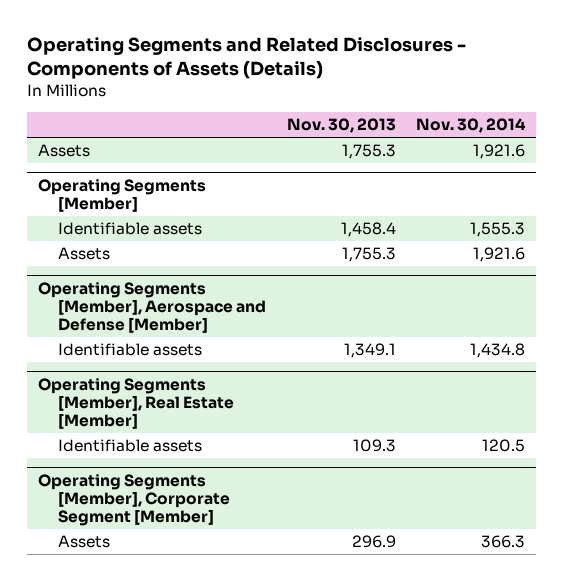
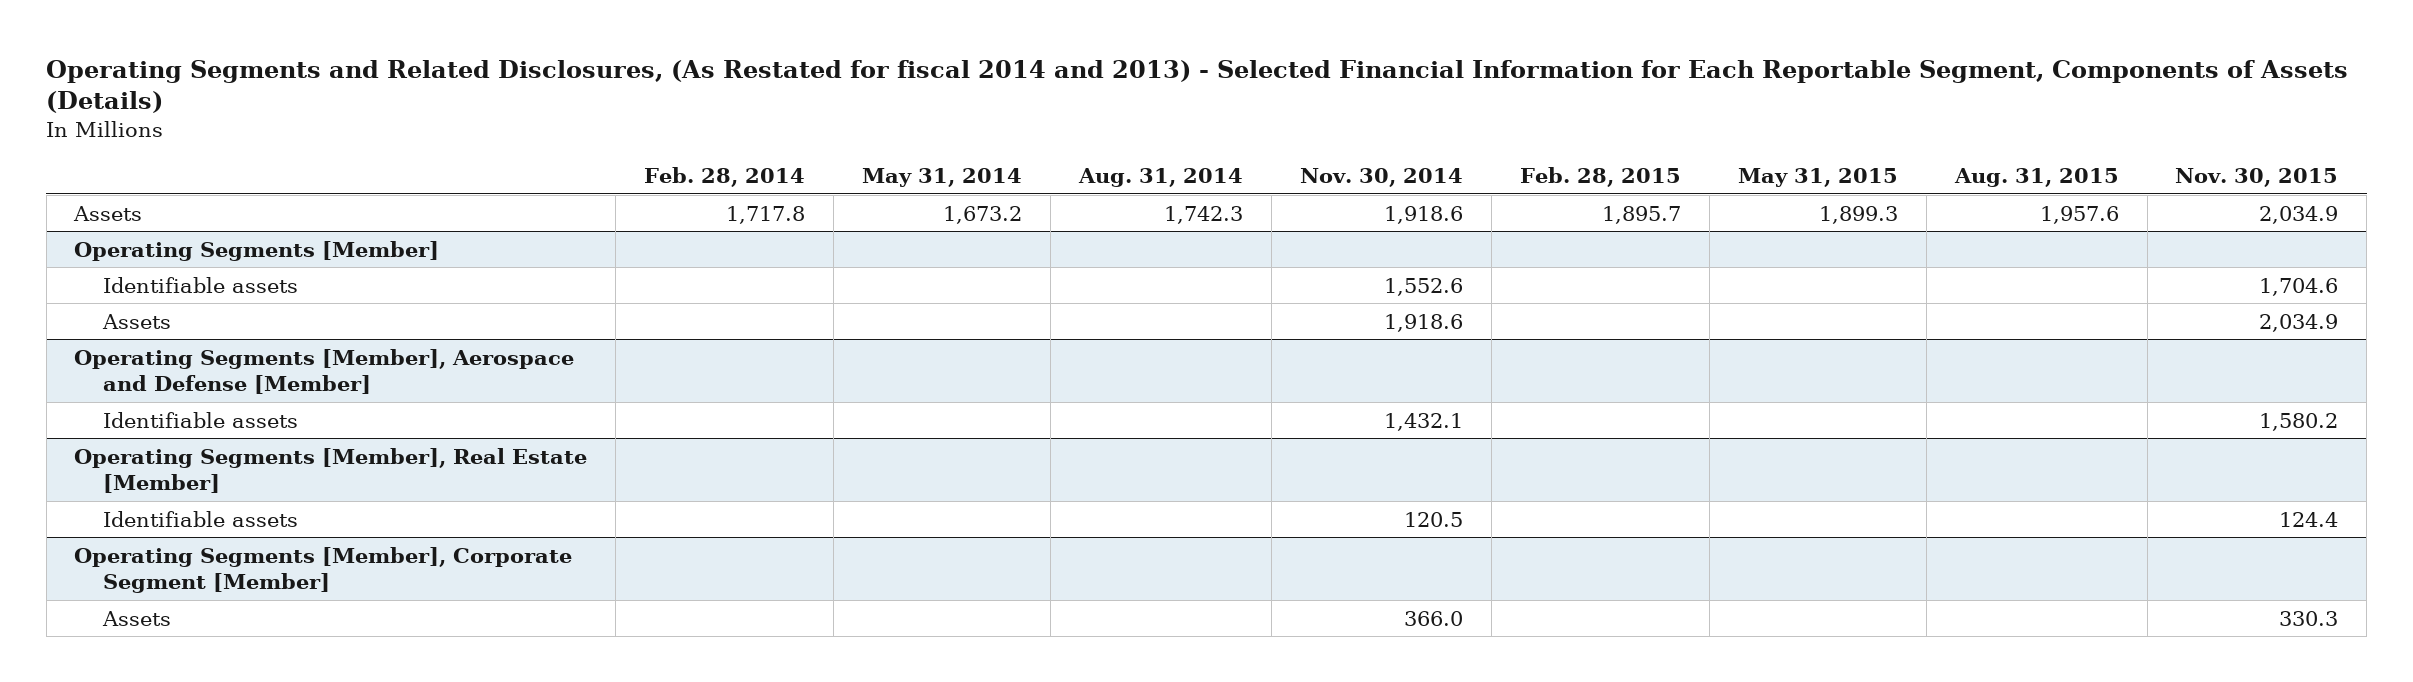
- Operating Segments and Related Disclosures - Components of Assets (Details)
+ Operating Segments and Related Disclosures, (As Restated for fiscal 2014 and 2013) - Selected Financial Information for Each Reportable Segment, Components of Assets (Details)
- | Nov. 30, 2013 | Nov. 30, 2014
+ | Feb. 28, 2014 | May 31, 2014 | Aug. 31, 2014 | Nov. 30, 2014 | Feb. 28, 2015 | May 31, 2015 | Aug. 31, 2015 | Nov. 30, 2015
- Assets | 1,755.3 | 1,921.6
+ Assets | 1,717.8 | 1,673.2 | 1,742.3 | 1,918.6 | 1,895.7 | 1,899.3 | 1,957.6 | 2,034.9
@ Operating Segments [Member]
- Identifiable assets | 1,458.4 | 1,555.3
- Assets | 1,755.3 | 1,921.6
+ Identifiable assets | | | | 1,552.6 | | | | 1,704.6
+ Assets | | | | 1,918.6 | | | | 2,034.9
@ Operating Segments [Member], Aerospace and Defense [Member]
- Identifiable assets | 1,349.1 | 1,434.8
+ Identifiable assets | | | | 1,432.1 | | | | 1,580.2
@ Operating Segments [Member], Corporate Segment [Member]
- Assets | 296.9 | 366.3
+ Assets | | | | 366.0 | | | | 330.3

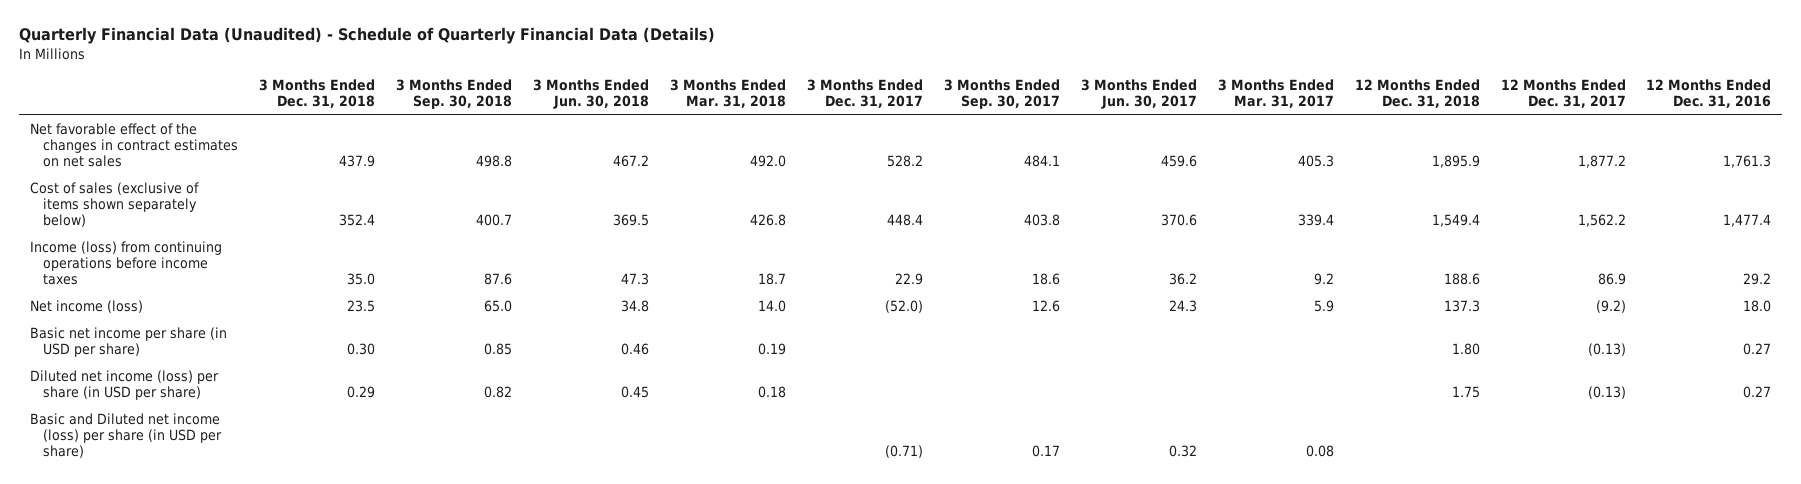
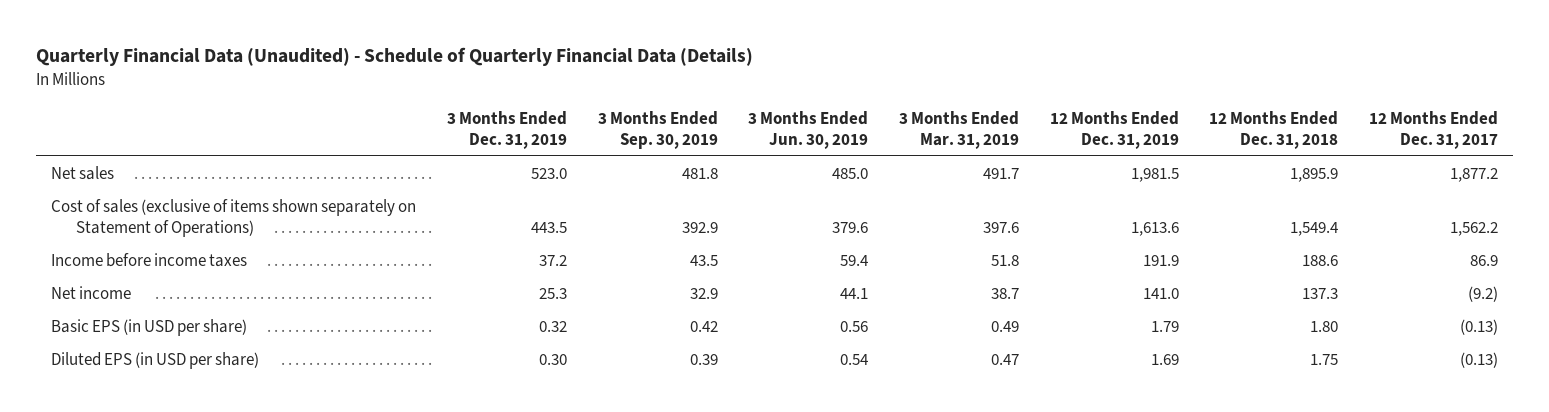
- | 3 Months Ended Dec. 31, 2018 | 3 Months Ended Sep. 30, 2018 | 3 Months Ended Jun. 30, 2018 | 3 Months Ended Mar. 31, 2018 | 3 Months Ended Dec. 31, 2017 | 3 Months Ended Sep. 30, 2017 | 3 Months Ended Jun. 30, 2017 | 3 Months Ended Mar. 31, 2017 | 12 Months Ended Dec. 31, 2018 | 12 Months Ended Dec. 31, 2017 | 12 Months Ended Dec. 31, 2016
+ | 3 Months Ended Dec. 31, 2019 | 3 Months Ended Sep. 30, 2019 | 3 Months Ended Jun. 30, 2019 | 3 Months Ended Mar. 31, 2019 | 12 Months Ended Dec. 31, 2019 | 12 Months Ended Dec. 31, 2018 | 12 Months Ended Dec. 31, 2017
- Net favorable effect of the changes in contract estimates on net sales | 437.9 | 498.8 | 467.2 | 492.0 | 528.2 | 484.1 | 459.6 | 405.3 | 1,895.9 | 1,877.2 | 1,761.3
- Cost of sales (exclusive of items shown separately below) | 352.4 | 400.7 | 369.5 | 426.8 | 448.4 | 403.8 | 370.6 | 339.4 | 1,549.4 | 1,562.2 | 1,477.4
- Income (loss) from continuing operations before income taxes | 35.0 | 87.6 | 47.3 | 18.7 | 22.9 | 18.6 | 36.2 | 9.2 | 188.6 | 86.9 | 29.2
- Net income (loss) | 23.5 | 65.0 | 34.8 | 14.0 | (52.0) | 12.6 | 24.3 | 5.9 | 137.3 | (9.2) | 18.0
- Basic net income per share (in USD per share) | 0.30 | 0.85 | 0.46 | 0.19 | | | | | 1.80 | (0.13) | 0.27
- Diluted net income (loss) per share (in USD per share) | 0.29 | 0.82 | 0.45 | 0.18 | | | | | 1.75 | (0.13) | 0.27
- Basic and Diluted net income (loss) per share (in USD per share) | | | | | (0.71) | 0.17 | 0.32 | 0.08 | | |
+ Net sales | 523.0 | 481.8 | 485.0 | 491.7 | 1,981.5 | 1,895.9 | 1,877.2
+ Cost of sales (exclusive of items shown separately on Statement of Operations) | 443.5 | 392.9 | 379.6 | 397.6 | 1,613.6 | 1,549.4 | 1,562.2
+ Income before income taxes | 37.2 | 43.5 | 59.4 | 51.8 | 191.9 | 188.6 | 86.9
+ Net income | 25.3 | 32.9 | 44.1 | 38.7 | 141.0 | 137.3 | (9.2)
+ Basic EPS (in USD per share) | 0.32 | 0.42 | 0.56 | 0.49 | 1.79 | 1.80 | (0.13)
+ Diluted EPS (in USD per share) | 0.30 | 0.39 | 0.54 | 0.47 | 1.69 | 1.75 | (0.13)

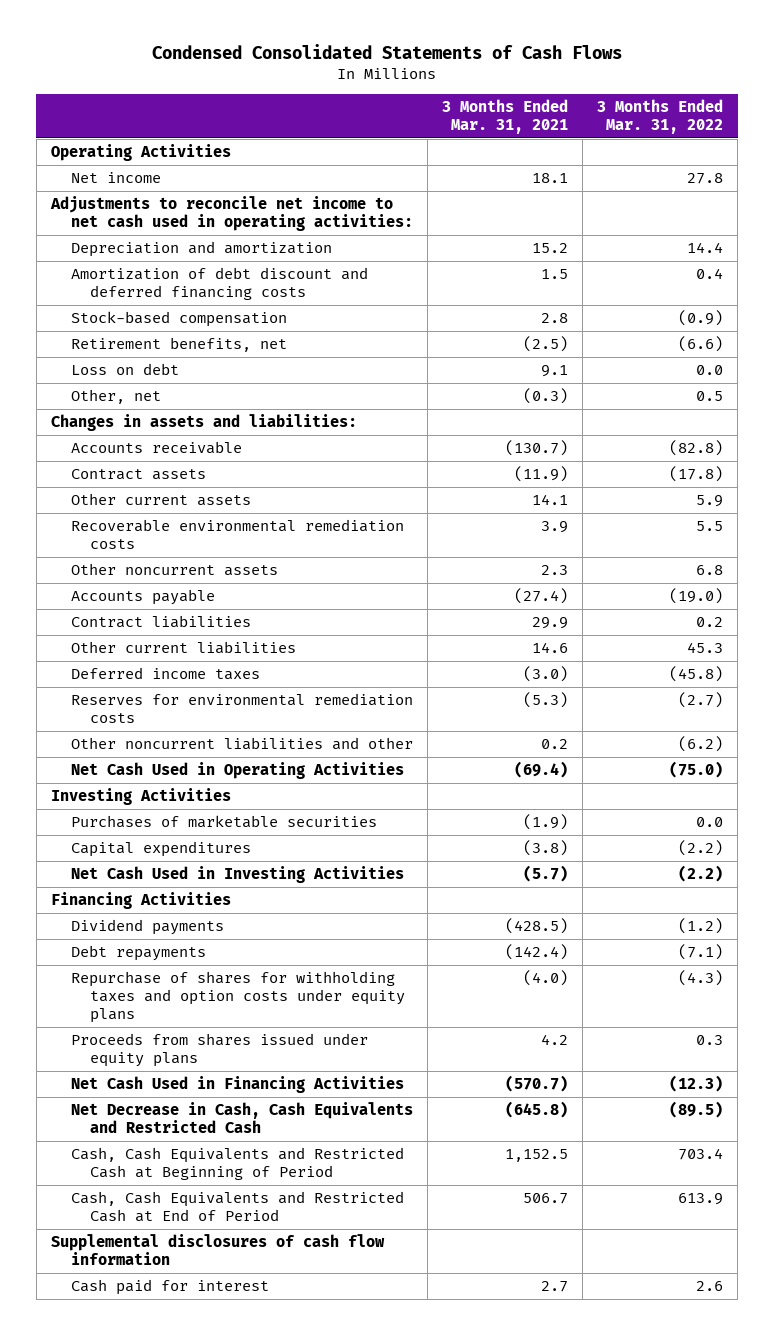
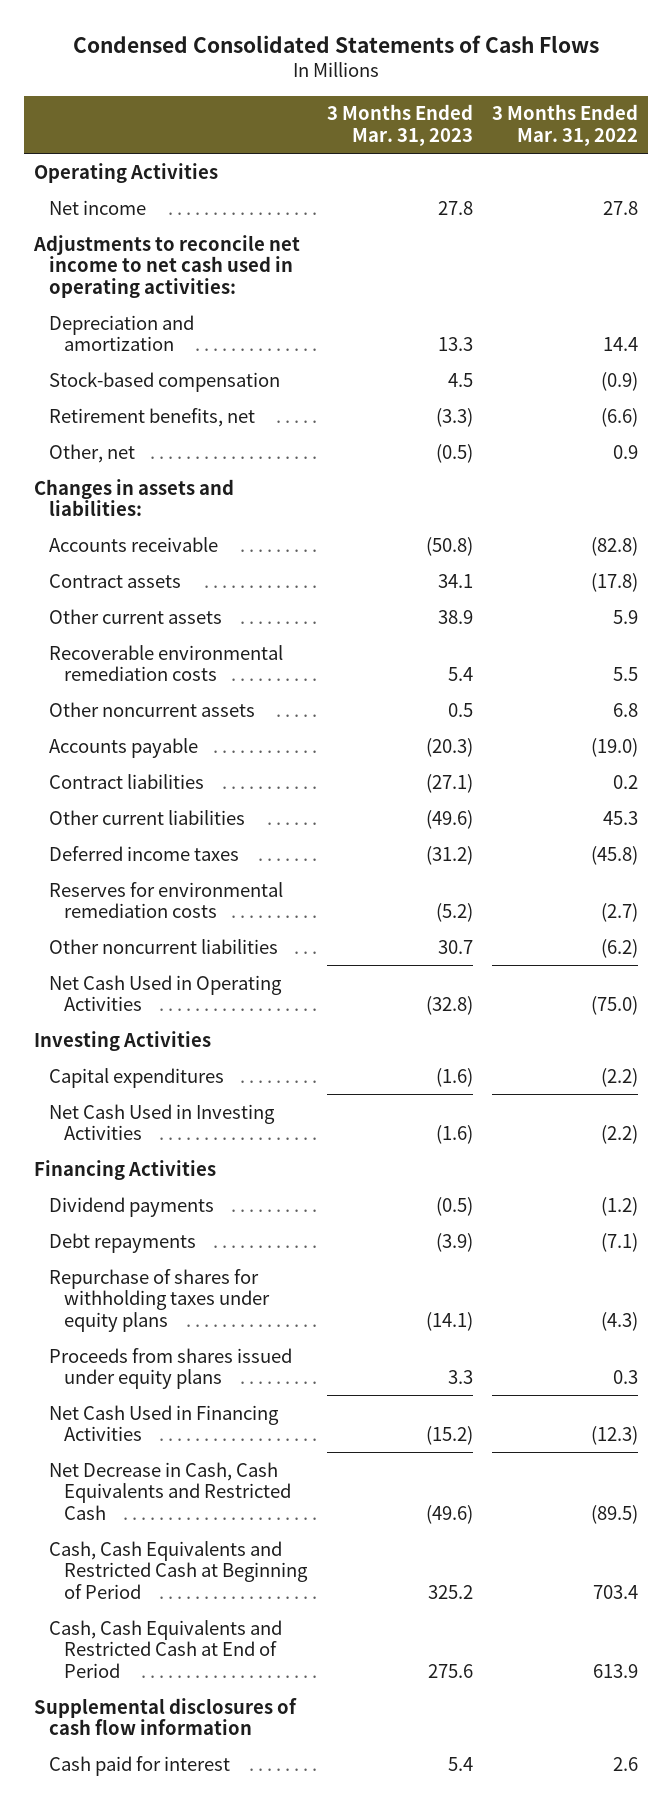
- | 3 Months Ended Mar. 31, 2021 | 3 Months Ended Mar. 31, 2022
+ | 3 Months Ended Mar. 31, 2023 | 3 Months Ended Mar. 31, 2022
- Amortization of debt discount and deferred financing costs | 1.5 | 0.4
- Loss on debt | 9.1 | 0.0
- Other, net | (0.3) | 0.5
+ Other, net | (0.5) | 0.9
- Other noncurrent liabilities and other | 0.2 | (6.2)
+ Other noncurrent liabilities | 30.7 | (6.2)
- Purchases of marketable securities | (1.9) | 0.0
- Repurchase of shares for withholding taxes and option costs under equity plans | (4.0) | (4.3)
+ Repurchase of shares for withholding taxes under equity plans | (14.1) | (4.3)

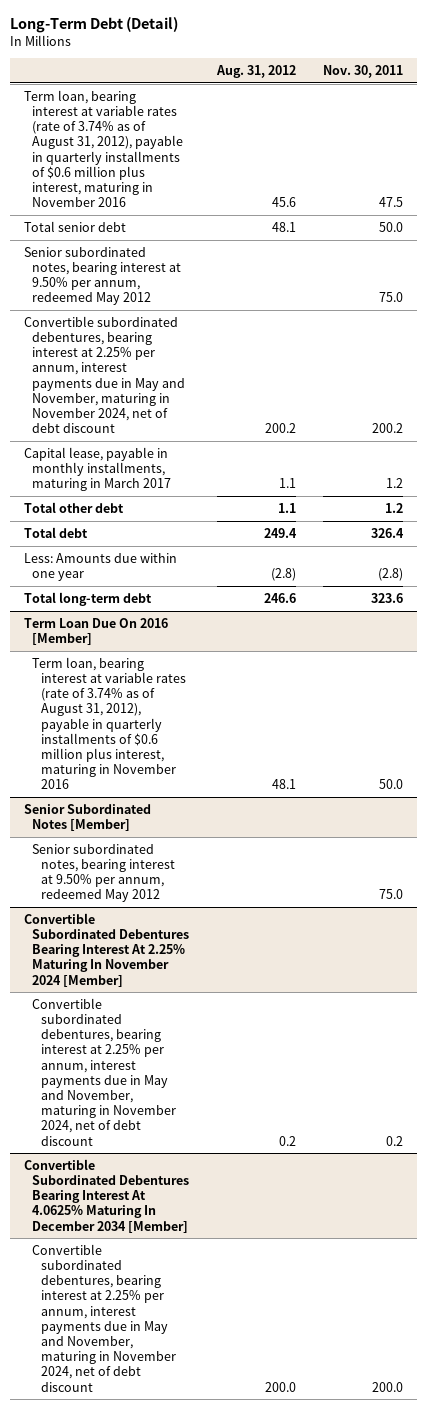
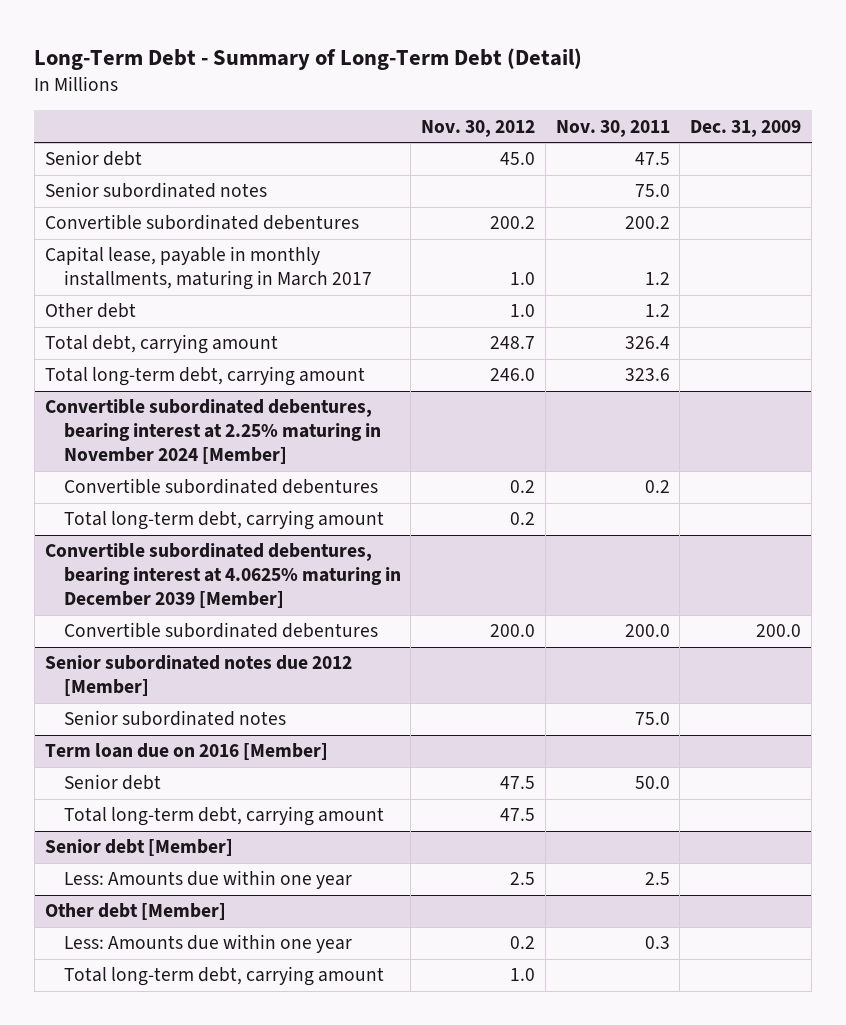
- Long-Term Debt (Detail)
+ Long-Term Debt - Summary of Long-Term Debt (Detail)
- | Aug. 31, 2012 | Nov. 30, 2011
+ | Nov. 30, 2012 | Nov. 30, 2011 | Dec. 31, 2009
- Term loan, bearing interest at variable rates (rate of 3.74% as of August 31, 2012), payable in quarterly installments of $0.6 million plus interest, maturing in November 2016 | 45.6 | 47.5
- Total senior debt | 48.1 | 50.0
- Senior subordinated notes, bearing interest at 9.50% per annum, redeemed May 2012 | | 75.0
- Convertible subordinated debentures, bearing interest at 2.25% per annum, interest payments due in May and November, maturing in November 2024, net of debt discount | 200.2 | 200.2
+ Senior debt | 45.0 | 47.5 |
+ Senior subordinated notes | | 75.0 |
+ Convertible subordinated debentures | 200.2 | 200.2 |
- Total other debt | 1.1 | 1.2
- Total debt | 249.4 | 326.4
- Less: Amounts due within one year | (2.8) | (2.8)
- Total long-term debt | 246.6 | 323.6
- Term Loan Due On 2016 [Member]
- Term loan, bearing interest at variable rates (rate of 3.74% as of August 31, 2012), payable in quarterly installments of $0.6 million plus interest, maturing in November 2016 | 48.1 | 50.0
- Senior Subordinated Notes [Member]
- Senior subordinated notes, bearing interest at 9.50% per annum, redeemed May 2012 | | 75.0
- Convertible Subordinated Debentures Bearing Interest At 2.25% Maturing In November 2024 [Member]
- Convertible subordinated debentures, bearing interest at 2.25% per annum, interest payments due in May and November, maturing in November 2024, net of debt discount | 0.2 | 0.2
- Convertible Subordinated Debentures Bearing Interest At 4.0625% Maturing In December 2034 [Member]
- Convertible subordinated debentures, bearing interest at 2.25% per annum, interest payments due in May and November, maturing in November 2024, net of debt discount | 200.0 | 200.0
+ Other debt | 1.0 | 1.2 |
+ Total debt, carrying amount | 248.7 | 326.4 |
+ Total long-term debt, carrying amount | 246.0 | 323.6 |
+ Convertible subordinated debentures, bearing interest at 2.25% maturing in November 2024 [Member]
+ Convertible subordinated debentures | 0.2 | 0.2 |
+ Total long-term debt, carrying amount | 0.2 | |
+ Convertible subordinated debentures, bearing interest at 4.0625% maturing in December 2039 [Member]
+ Convertible subordinated debentures | 200.0 | 200.0 | 200.0
+ Senior subordinated notes due 2012 [Member]
+ Senior subordinated notes | | 75.0 |
+ Term loan due on 2016 [Member]
+ Senior debt | 47.5 | 50.0 |
+ Total long-term debt, carrying amount | 47.5 | |
+ Senior debt [Member]
+ Less: Amounts due within one year | 2.5 | 2.5 |
+ Other debt [Member]
+ Less: Amounts due within one year | 0.2 | 0.3 |
+ Total long-term debt, carrying amount | 1.0 | |

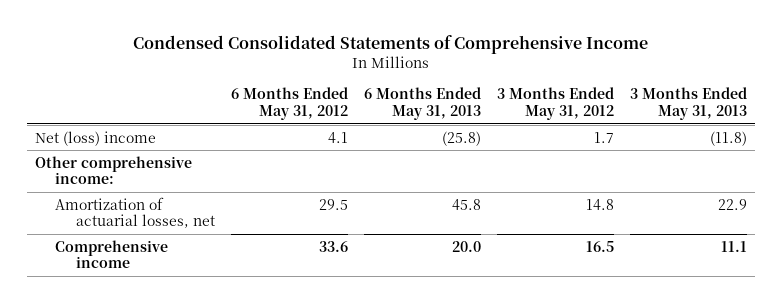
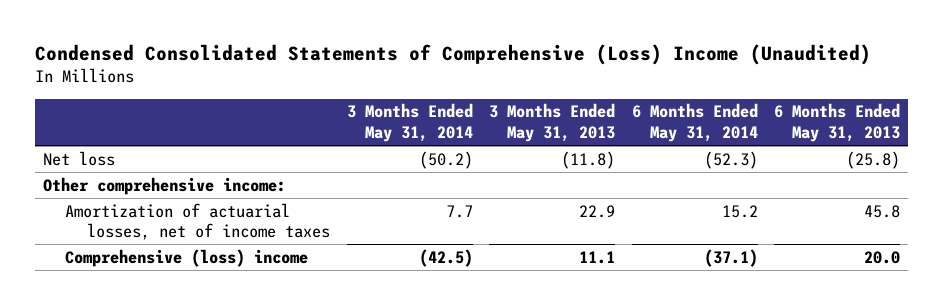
- Condensed Consolidated Statements of Comprehensive Income
+ Condensed Consolidated Statements of Comprehensive (Loss) Income (Unaudited)
- | 6 Months Ended May 31, 2012 | 6 Months Ended May 31, 2013 | 3 Months Ended May 31, 2012 | 3 Months Ended May 31, 2013
+ | 3 Months Ended May 31, 2014 | 3 Months Ended May 31, 2013 | 6 Months Ended May 31, 2014 | 6 Months Ended May 31, 2013
- Net (loss) income | 4.1 | (25.8) | 1.7 | (11.8)
+ Net loss | (50.2) | (11.8) | (52.3) | (25.8)
- Amortization of actuarial losses, net | 29.5 | 45.8 | 14.8 | 22.9
- Comprehensive income | 33.6 | 20.0 | 16.5 | 11.1
+ Amortization of actuarial losses, net of income taxes | 7.7 | 22.9 | 15.2 | 45.8
+ Comprehensive (loss) income | (42.5) | 11.1 | (37.1) | 20.0

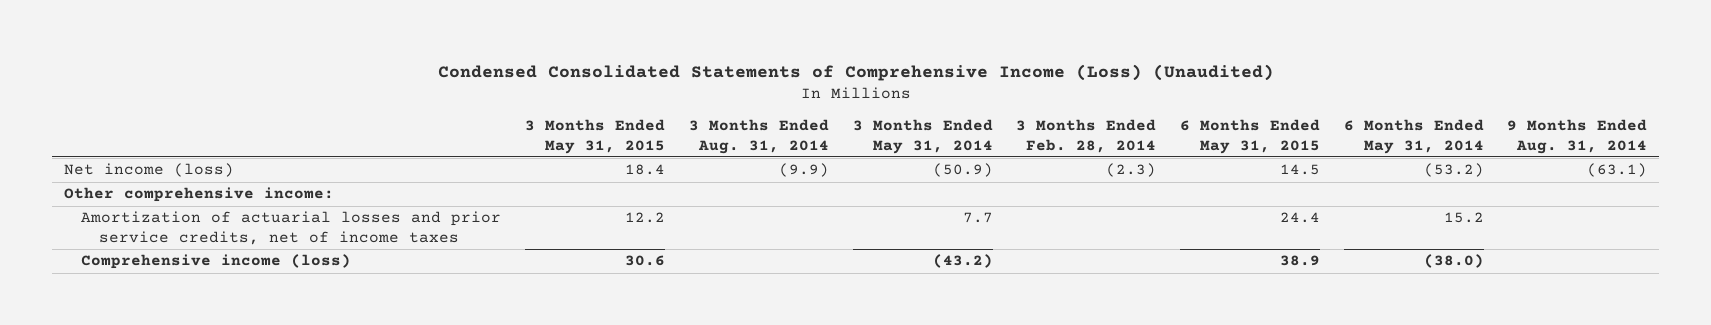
- Condensed Consolidated Statements of Comprehensive (Loss) Income (Unaudited)
+ Condensed Consolidated Statements of Comprehensive Income (Loss) (Unaudited)
- | 3 Months Ended May 31, 2014 | 3 Months Ended May 31, 2013 | 6 Months Ended May 31, 2014 | 6 Months Ended May 31, 2013
+ | 3 Months Ended May 31, 2015 | 3 Months Ended Aug. 31, 2014 | 3 Months Ended May 31, 2014 | 3 Months Ended Feb. 28, 2014 | 6 Months Ended May 31, 2015 | 6 Months Ended May 31, 2014 | 9 Months Ended Aug. 31, 2014
- Net loss | (50.2) | (11.8) | (52.3) | (25.8)
+ Net income (loss) | 18.4 | (9.9) | (50.9) | (2.3) | 14.5 | (53.2) | (63.1)
- Amortization of actuarial losses, net of income taxes | 7.7 | 22.9 | 15.2 | 45.8
- Comprehensive (loss) income | (42.5) | 11.1 | (37.1) | 20.0
+ Amortization of actuarial losses and prior service credits, net of income taxes | 12.2 | | 7.7 | | 24.4 | 15.2 |
+ Comprehensive income (loss) | 30.6 | | (43.2) | | 38.9 | (38.0) |

